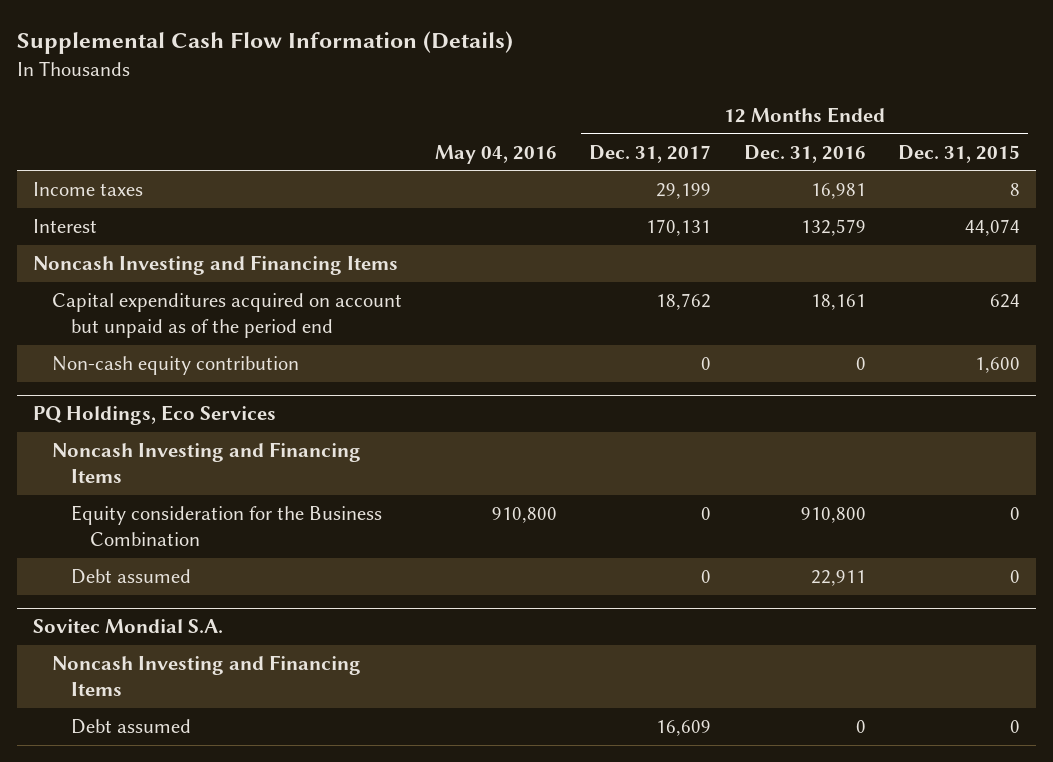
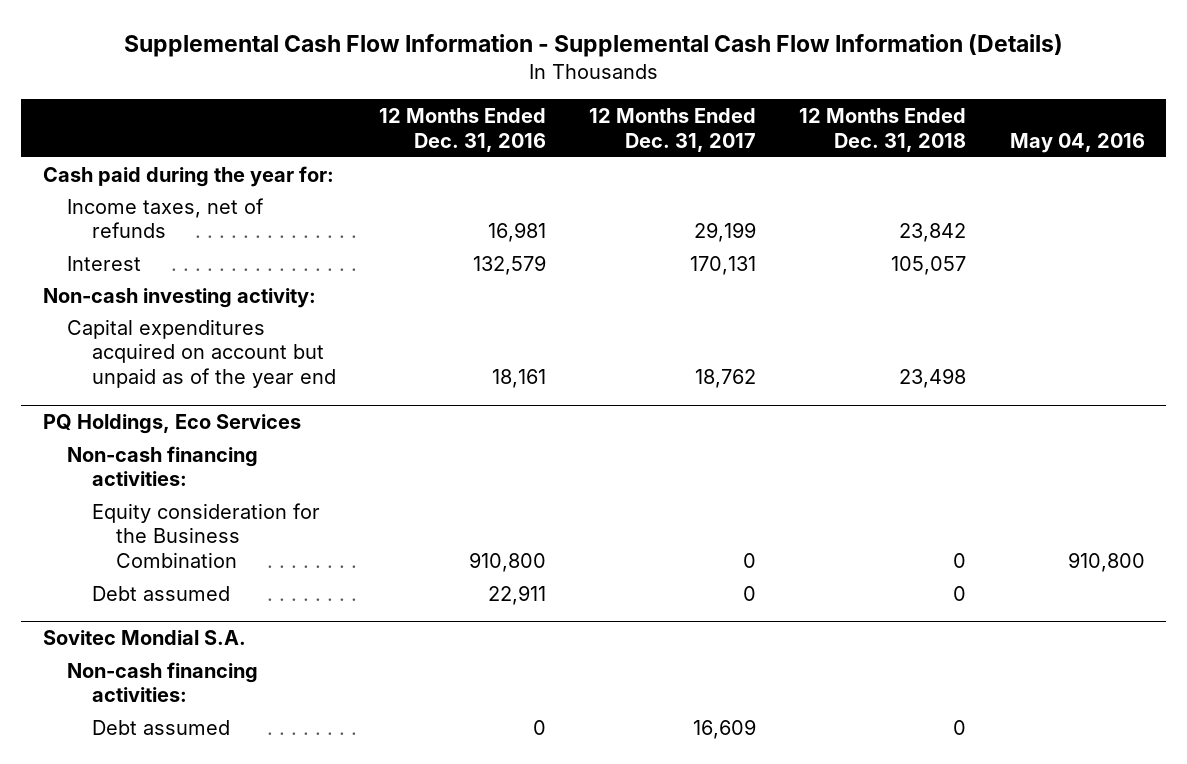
- Supplemental Cash Flow Information (Details)
+ Supplemental Cash Flow Information - Supplemental Cash Flow Information (Details)
- | May 04, 2016 | 12 Months Ended Dec. 31, 2017 | 12 Months Ended Dec. 31, 2016 | 12 Months Ended Dec. 31, 2015
+ | 12 Months Ended Dec. 31, 2016 | 12 Months Ended Dec. 31, 2017 | 12 Months Ended Dec. 31, 2018 | May 04, 2016
- Income taxes | | 29,199 | 16,981 | 8
+ Cash paid during the year for:
+ Income taxes, net of refunds | 16,981 | 29,199 | 23,842 |
- Noncash Investing and Financing Items
- Capital expenditures acquired on account but unpaid as of the period end | | 18,762 | 18,161 | 624
- Non-cash equity contribution | | 0 | 0 | 1,600
+ Non-cash investing activity:
+ Capital expenditures acquired on account but unpaid as of the year end | 18,161 | 18,762 | 23,498 |
@ PQ Holdings, Eco Services
- Noncash Investing and Financing Items
+ Non-cash financing activities:
@ Sovitec Mondial S.A.
- Noncash Investing and Financing Items
+ Non-cash financing activities:

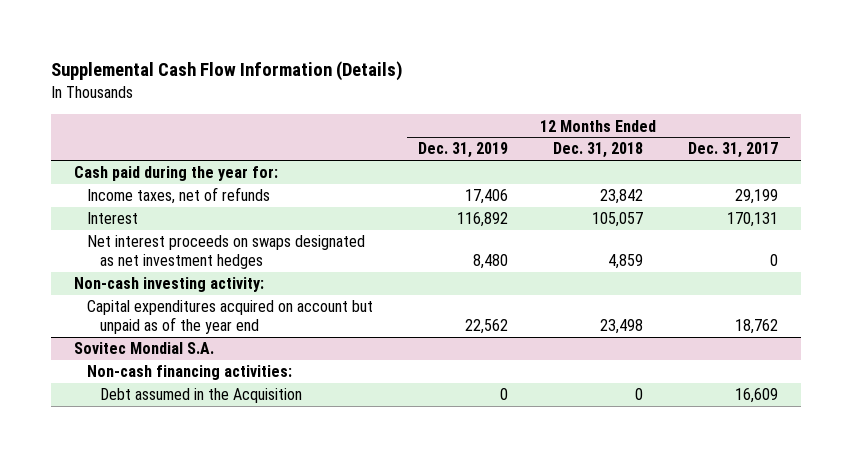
- Supplemental Cash Flow Information - Supplemental Cash Flow Information (Details)
+ Supplemental Cash Flow Information (Details)
- | 12 Months Ended Dec. 31, 2016 | 12 Months Ended Dec. 31, 2017 | 12 Months Ended Dec. 31, 2018 | May 04, 2016
+ | 12 Months Ended Dec. 31, 2019 | 12 Months Ended Dec. 31, 2018 | 12 Months Ended Dec. 31, 2017
+ Net interest proceeds on swaps designated as net investment hedges | 8,480 | 4,859 | 0
- PQ Holdings, Eco Services
- Non-cash financing activities:
- Equity consideration for the Business Combination | 910,800 | 0 | 0 | 910,800
- Debt assumed | 22,911 | 0 | 0 |
@ Sovitec Mondial S.A.
- Debt assumed | 0 | 16,609 | 0 |
+ Debt assumed in the Acquisition | 0 | 0 | 16,609

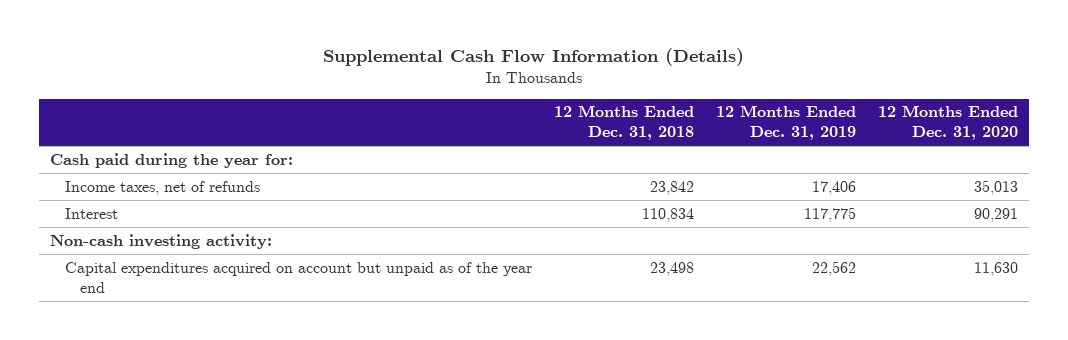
- | 12 Months Ended Dec. 31, 2019 | 12 Months Ended Dec. 31, 2018 | 12 Months Ended Dec. 31, 2017
+ | 12 Months Ended Dec. 31, 2018 | 12 Months Ended Dec. 31, 2019 | 12 Months Ended Dec. 31, 2020
- Interest | 116,892 | 105,057 | 170,131
- Net interest proceeds on swaps designated as net investment hedges | 8,480 | 4,859 | 0
+ Interest | 110,834 | 117,775 | 90,291
- Sovitec Mondial S.A.
- Non-cash financing activities:
- Debt assumed in the Acquisition | 0 | 0 | 16,609

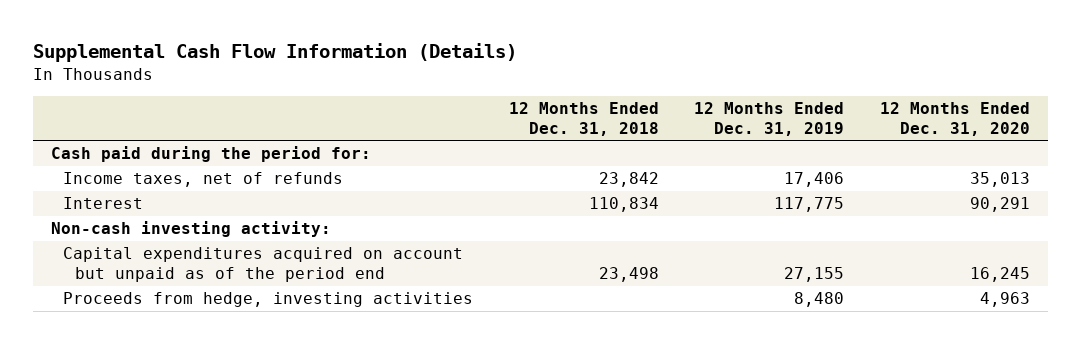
- Cash paid during the year for:
+ Cash paid during the period for:
- Capital expenditures acquired on account but unpaid as of the year end | 23,498 | 22,562 | 11,630
+ Capital expenditures acquired on account but unpaid as of the period end | 23,498 | 27,155 | 16,245
+ Proceeds from hedge, investing activities | | 8,480 | 4,963

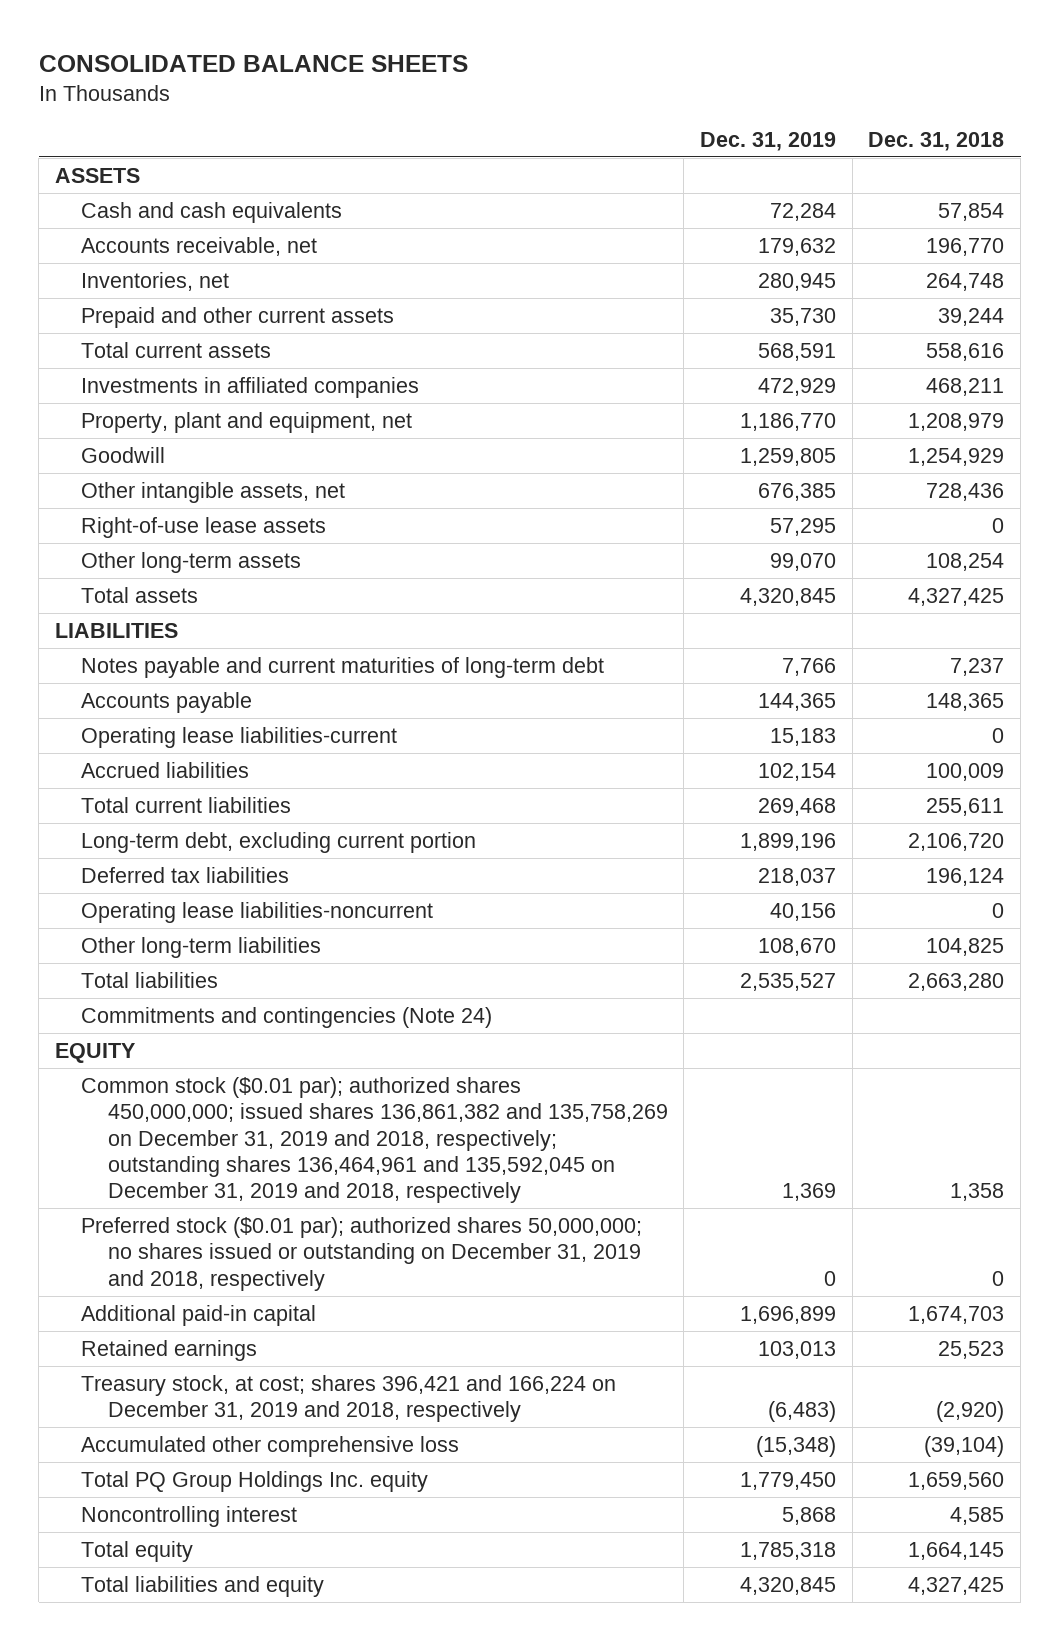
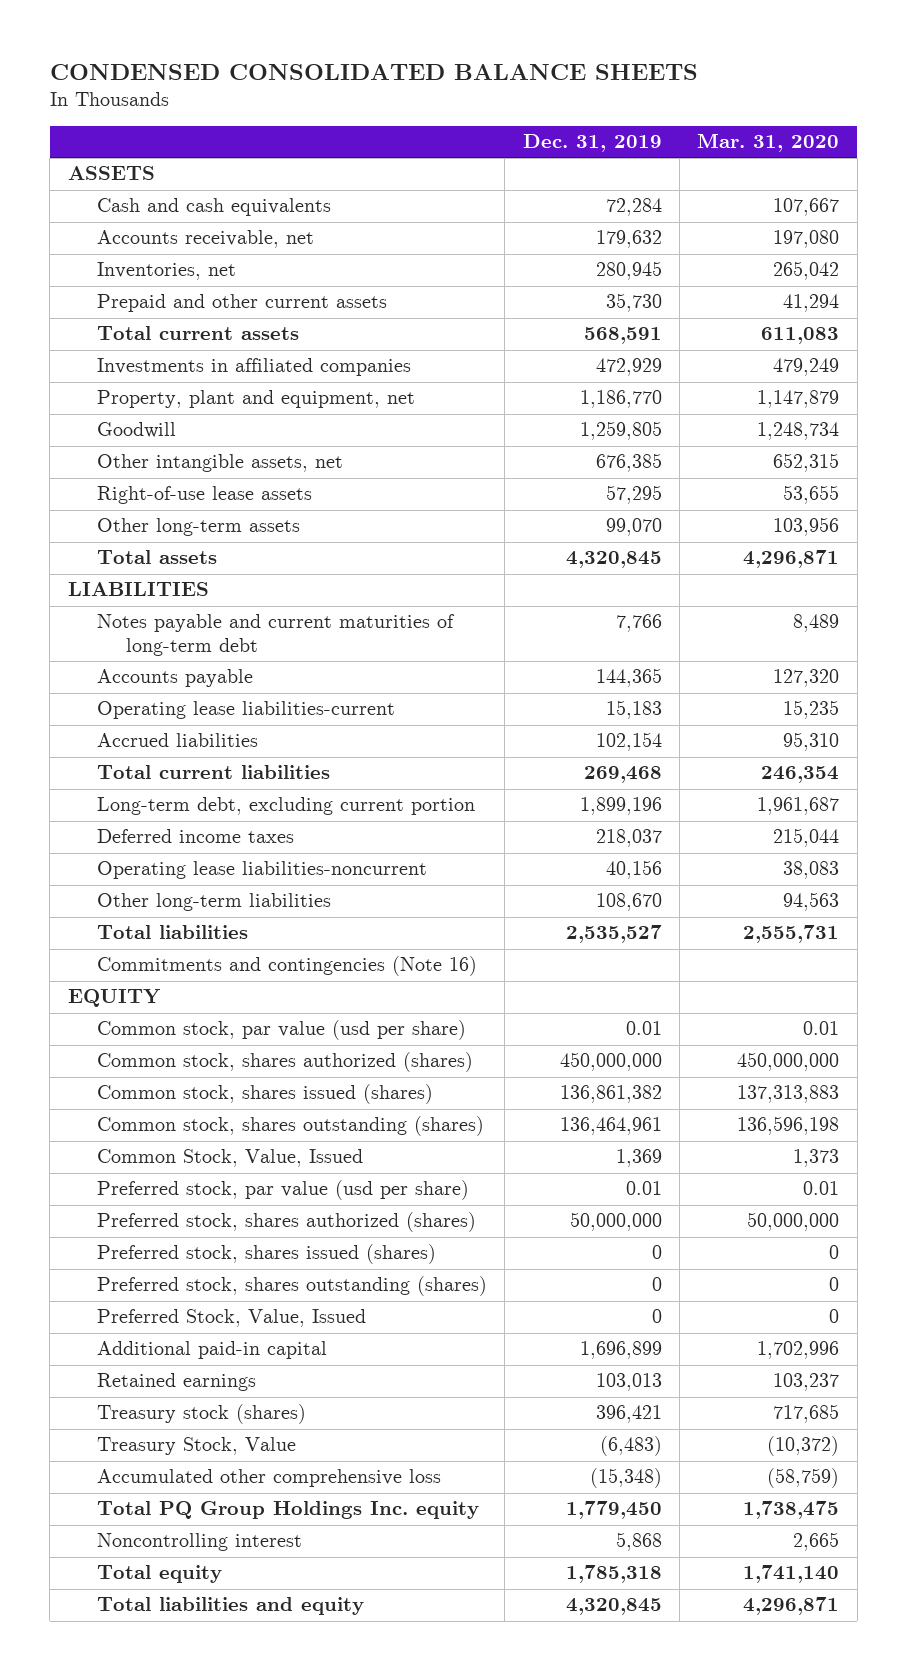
- CONSOLIDATED BALANCE SHEETS
+ CONDENSED CONSOLIDATED BALANCE SHEETS
- | Dec. 31, 2019 | Dec. 31, 2018
+ | Dec. 31, 2019 | Mar. 31, 2020
- Deferred tax liabilities | 218,037 | 196,124
+ Deferred income taxes | 218,037 | 215,044
- Commitments and contingencies (Note 24)
+ Commitments and contingencies (Note 16)
- Common stock ($0.01 par); authorized shares 450,000,000; issued shares 136,861,382 and 135,758,269 on December 31, 2019 and 2018, respectively; outstanding shares 136,464,961 and 135,592,045 on December 31, 2019 and 2018, respectively | 1,369 | 1,358
- Preferred stock ($0.01 par); authorized shares 50,000,000; no shares issued or outstanding on December 31, 2019 and 2018, respectively | 0 | 0
+ Common stock, par value (usd per share) | 0.01 | 0.01
+ Common stock, shares authorized (shares) | 450,000,000 | 450,000,000
+ Common stock, shares issued (shares) | 136,861,382 | 137,313,883
+ Common stock, shares outstanding (shares) | 136,464,961 | 136,596,198
+ Common Stock, Value, Issued | 1,369 | 1,373
+ Preferred stock, par value (usd per share) | 0.01 | 0.01
+ Preferred stock, shares authorized (shares) | 50,000,000 | 50,000,000
+ Preferred stock, shares issued (shares) | 0 | 0
+ Preferred stock, shares outstanding (shares) | 0 | 0
+ Preferred Stock, Value, Issued | 0 | 0
- Treasury stock, at cost; shares 396,421 and 166,224 on December 31, 2019 and 2018, respectively | (6,483) | (2,920)
+ Treasury stock (shares) | 396,421 | 717,685
+ Treasury Stock, Value | (6,483) | (10,372)

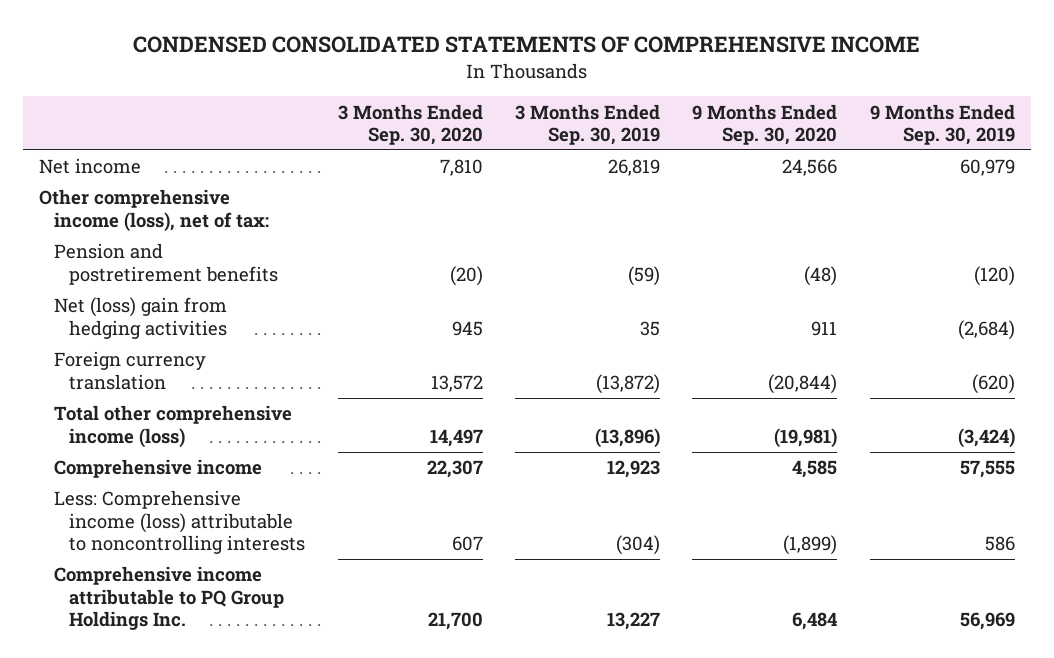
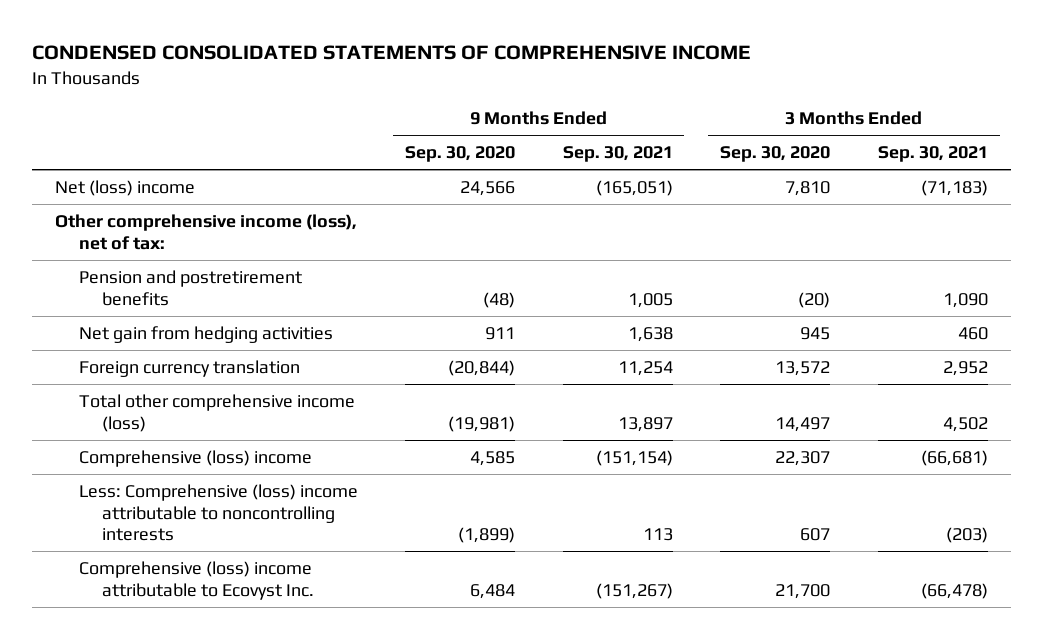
- | 3 Months Ended Sep. 30, 2020 | 3 Months Ended Sep. 30, 2019 | 9 Months Ended Sep. 30, 2020 | 9 Months Ended Sep. 30, 2019
+ | 9 Months Ended Sep. 30, 2020 | 9 Months Ended Sep. 30, 2021 | 3 Months Ended Sep. 30, 2020 | 3 Months Ended Sep. 30, 2021
- Net income | 7,810 | 26,819 | 24,566 | 60,979
+ Net (loss) income | 24,566 | (165,051) | 7,810 | (71,183)
- Net (loss) gain from hedging activities | 945 | 35 | 911 | (2,684)
+ Net gain from hedging activities | 911 | 1,638 | 945 | 460
- Comprehensive income | 22,307 | 12,923 | 4,585 | 57,555
- Less: Comprehensive income (loss) attributable to noncontrolling interests | 607 | (304) | (1,899) | 586
- Comprehensive income attributable to PQ Group Holdings Inc. | 21,700 | 13,227 | 6,484 | 56,969
+ Comprehensive (loss) income | 4,585 | (151,154) | 22,307 | (66,681)
+ Less: Comprehensive (loss) income attributable to noncontrolling interests | (1,899) | 113 | 607 | (203)
+ Comprehensive (loss) income attributable to Ecovyst Inc. | 6,484 | (151,267) | 21,700 | (66,478)

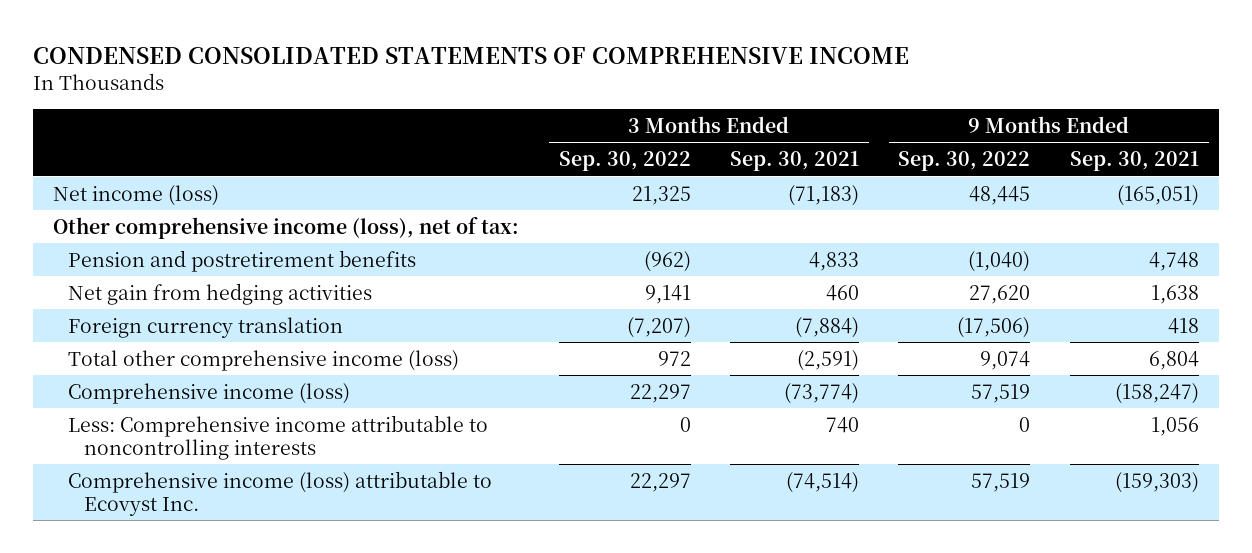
- | 9 Months Ended Sep. 30, 2020 | 9 Months Ended Sep. 30, 2021 | 3 Months Ended Sep. 30, 2020 | 3 Months Ended Sep. 30, 2021
+ | 3 Months Ended Sep. 30, 2022 | 3 Months Ended Sep. 30, 2021 | 9 Months Ended Sep. 30, 2022 | 9 Months Ended Sep. 30, 2021
- Net (loss) income | 24,566 | (165,051) | 7,810 | (71,183)
+ Net income (loss) | 21,325 | (71,183) | 48,445 | (165,051)
- Pension and postretirement benefits | (48) | 1,005 | (20) | 1,090
+ Pension and postretirement benefits | (962) | 4,833 | (1,040) | 4,748
- Foreign currency translation | (20,844) | 11,254 | 13,572 | 2,952
- Total other comprehensive income (loss) | (19,981) | 13,897 | 14,497 | 4,502
- Comprehensive (loss) income | 4,585 | (151,154) | 22,307 | (66,681)
- Less: Comprehensive (loss) income attributable to noncontrolling interests | (1,899) | 113 | 607 | (203)
- Comprehensive (loss) income attributable to Ecovyst Inc. | 6,484 | (151,267) | 21,700 | (66,478)
+ Foreign currency translation | (7,207) | (7,884) | (17,506) | 418
+ Total other comprehensive income (loss) | 972 | (2,591) | 9,074 | 6,804
+ Comprehensive income (loss) | 22,297 | (73,774) | 57,519 | (158,247)
+ Less: Comprehensive income attributable to noncontrolling interests | 0 | 740 | 0 | 1,056
+ Comprehensive income (loss) attributable to Ecovyst Inc. | 22,297 | (74,514) | 57,519 | (159,303)

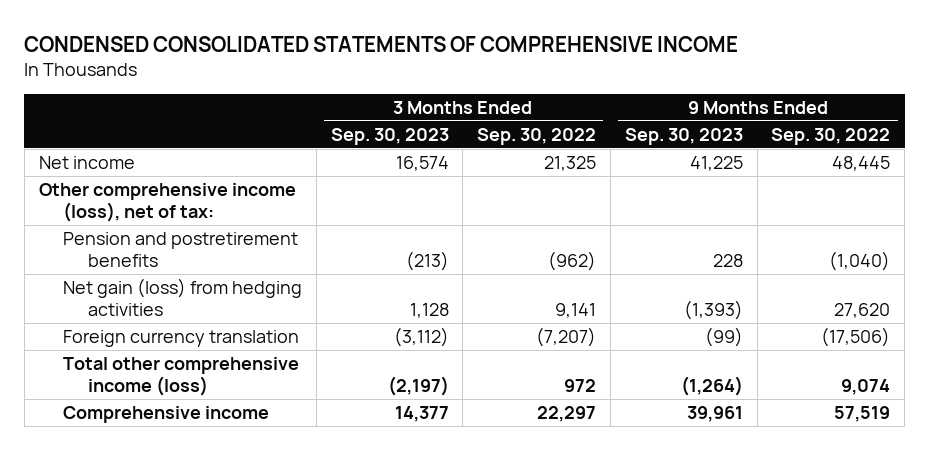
- | 3 Months Ended Sep. 30, 2022 | 3 Months Ended Sep. 30, 2021 | 9 Months Ended Sep. 30, 2022 | 9 Months Ended Sep. 30, 2021
+ | 3 Months Ended Sep. 30, 2023 | 3 Months Ended Sep. 30, 2022 | 9 Months Ended Sep. 30, 2023 | 9 Months Ended Sep. 30, 2022
- Net income (loss) | 21,325 | (71,183) | 48,445 | (165,051)
+ Net income | 16,574 | 21,325 | 41,225 | 48,445
- Net gain from hedging activities | 9,141 | 460 | 27,620 | 1,638
+ Net gain (loss) from hedging activities | 1,128 | 9,141 | (1,393) | 27,620
- Comprehensive income (loss) | 22,297 | (73,774) | 57,519 | (158,247)
- Less: Comprehensive income attributable to noncontrolling interests | 0 | 740 | 0 | 1,056
- Comprehensive income (loss) attributable to Ecovyst Inc. | 22,297 | (74,514) | 57,519 | (159,303)
+ Comprehensive income | 14,377 | 22,297 | 39,961 | 57,519

